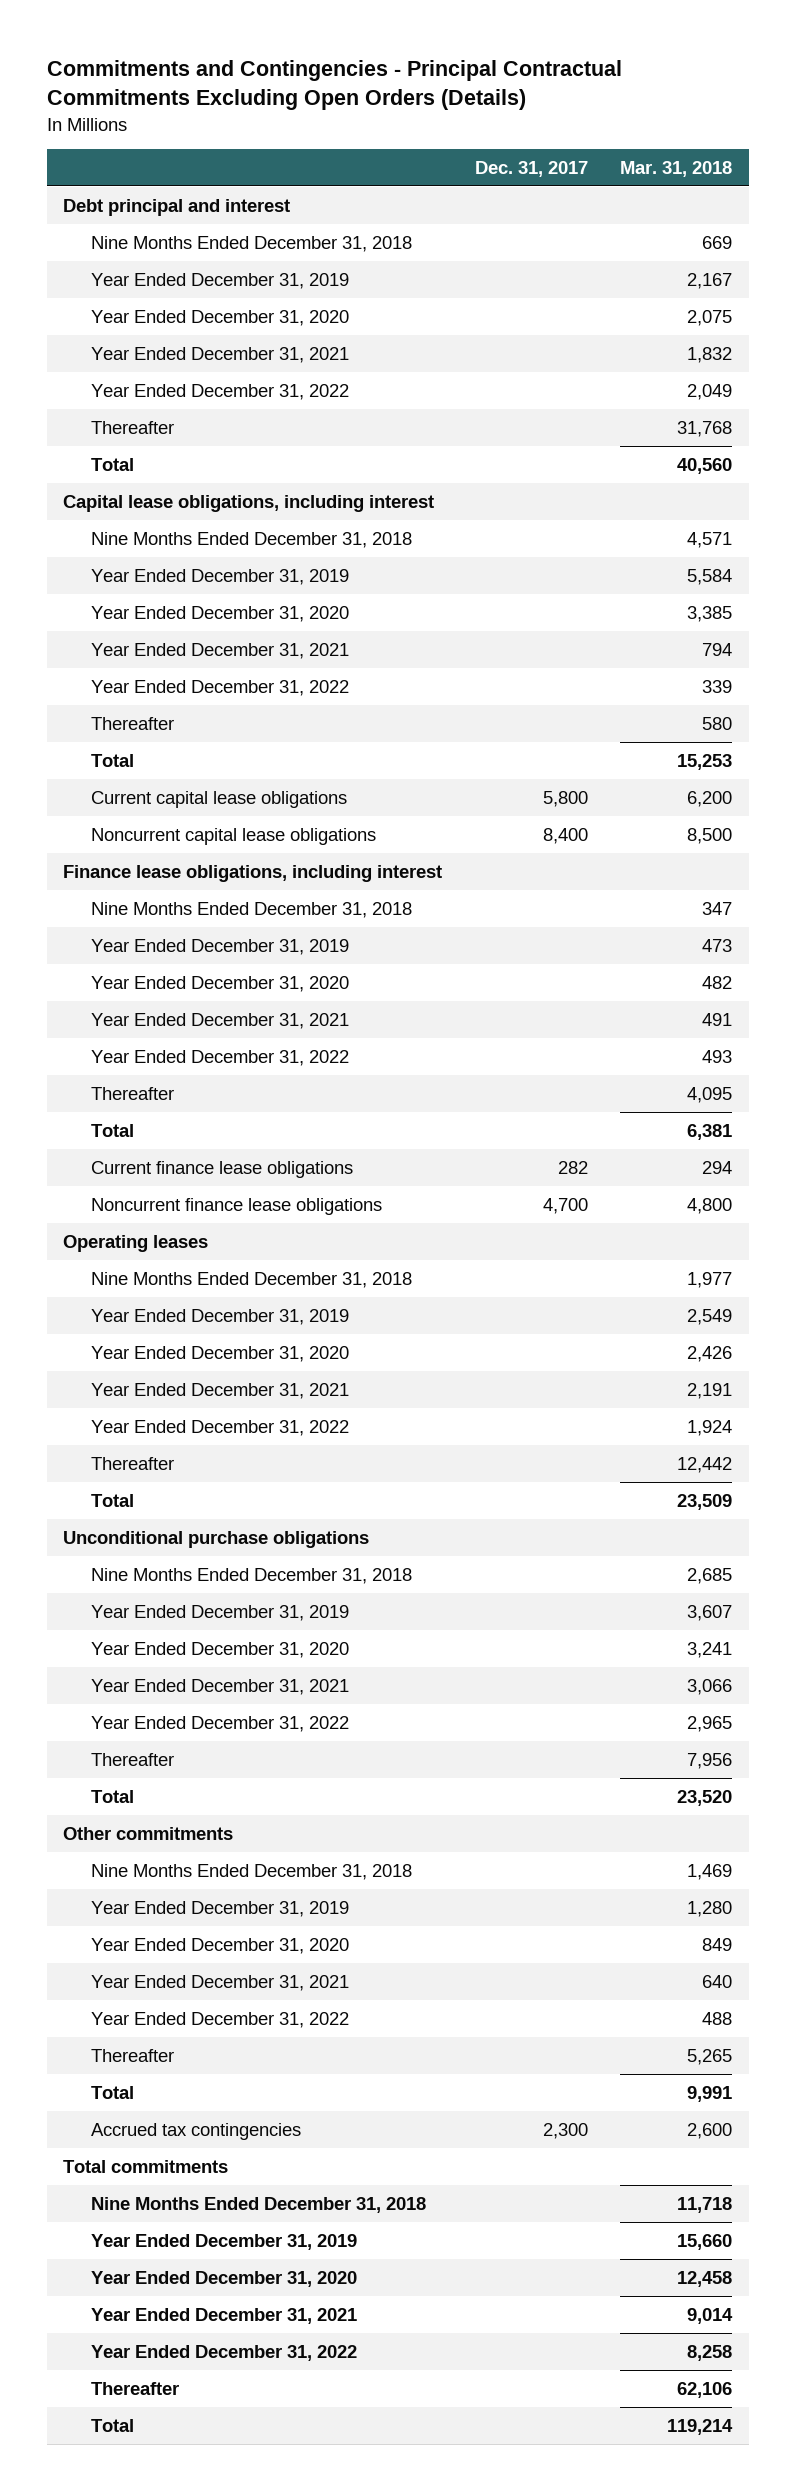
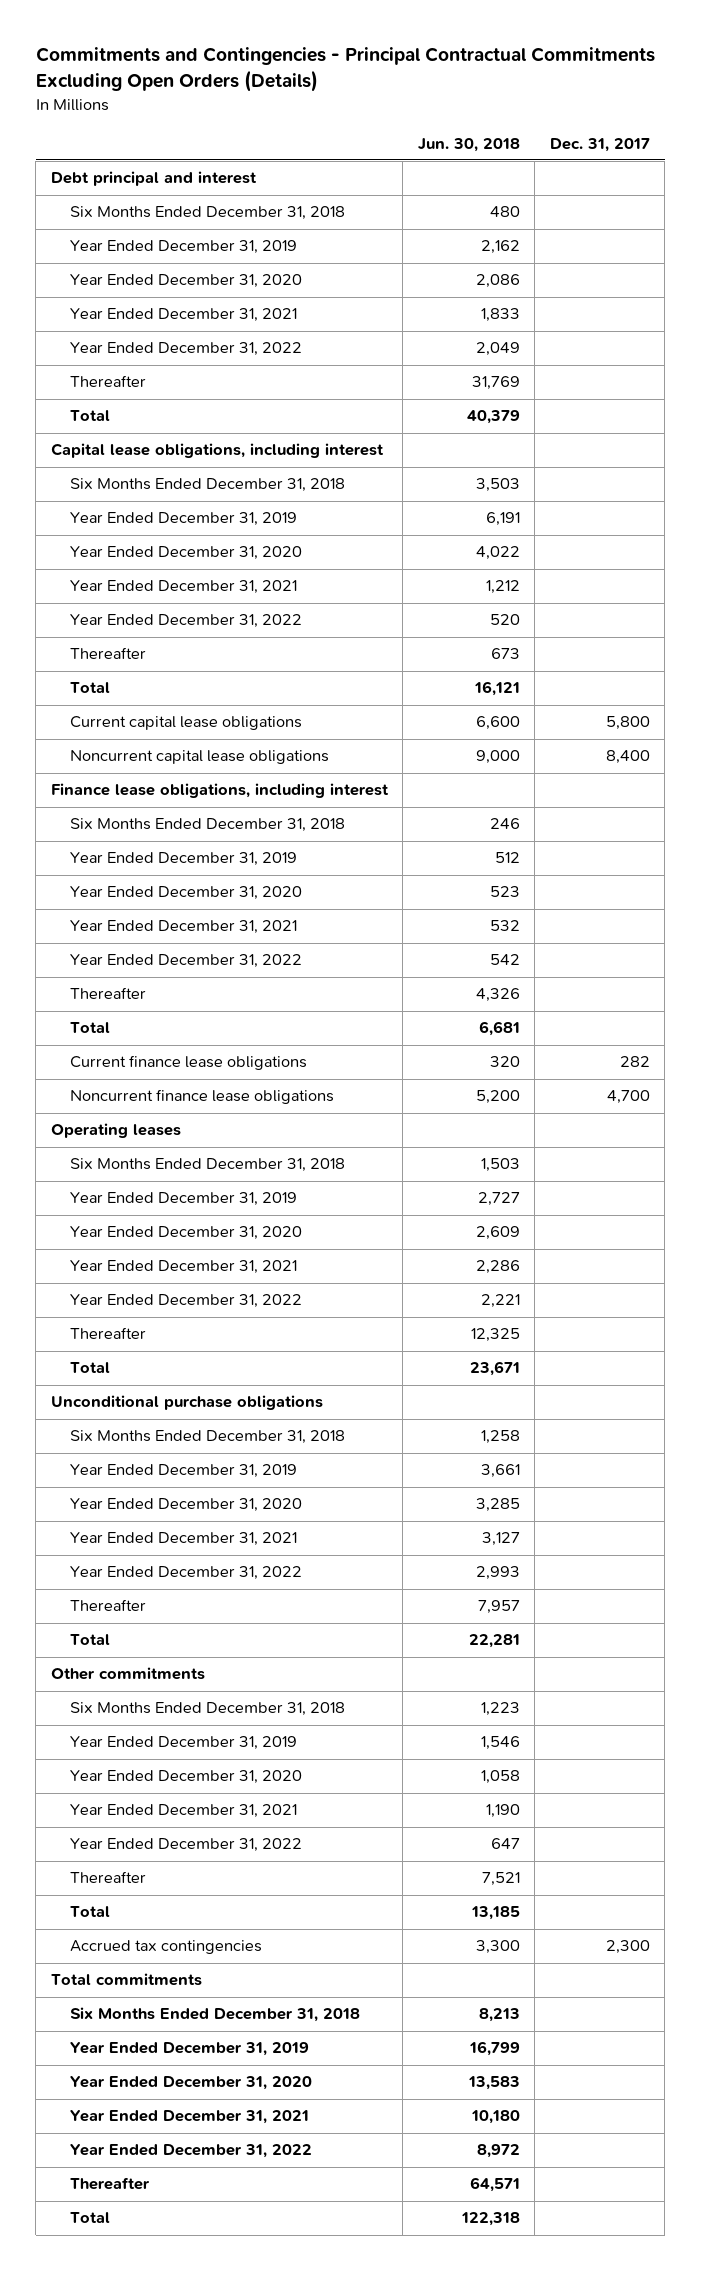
- | Dec. 31, 2017 | Mar. 31, 2018
+ | Jun. 30, 2018 | Dec. 31, 2017
- Nine Months Ended December 31, 2018 | | 669
+ Six Months Ended December 31, 2018 | 480 |
- Nine Months Ended December 31, 2018 | | 4,571
+ Six Months Ended December 31, 2018 | 3,503 |
- Nine Months Ended December 31, 2018 | | 347
+ Six Months Ended December 31, 2018 | 246 |
- Nine Months Ended December 31, 2018 | | 1,977
+ Six Months Ended December 31, 2018 | 1,503 |
- Nine Months Ended December 31, 2018 | | 2,685
+ Six Months Ended December 31, 2018 | 1,258 |
- Nine Months Ended December 31, 2018 | | 1,469
+ Six Months Ended December 31, 2018 | 1,223 |
- Nine Months Ended December 31, 2018 | | 11,718
+ Six Months Ended December 31, 2018 | 8,213 |

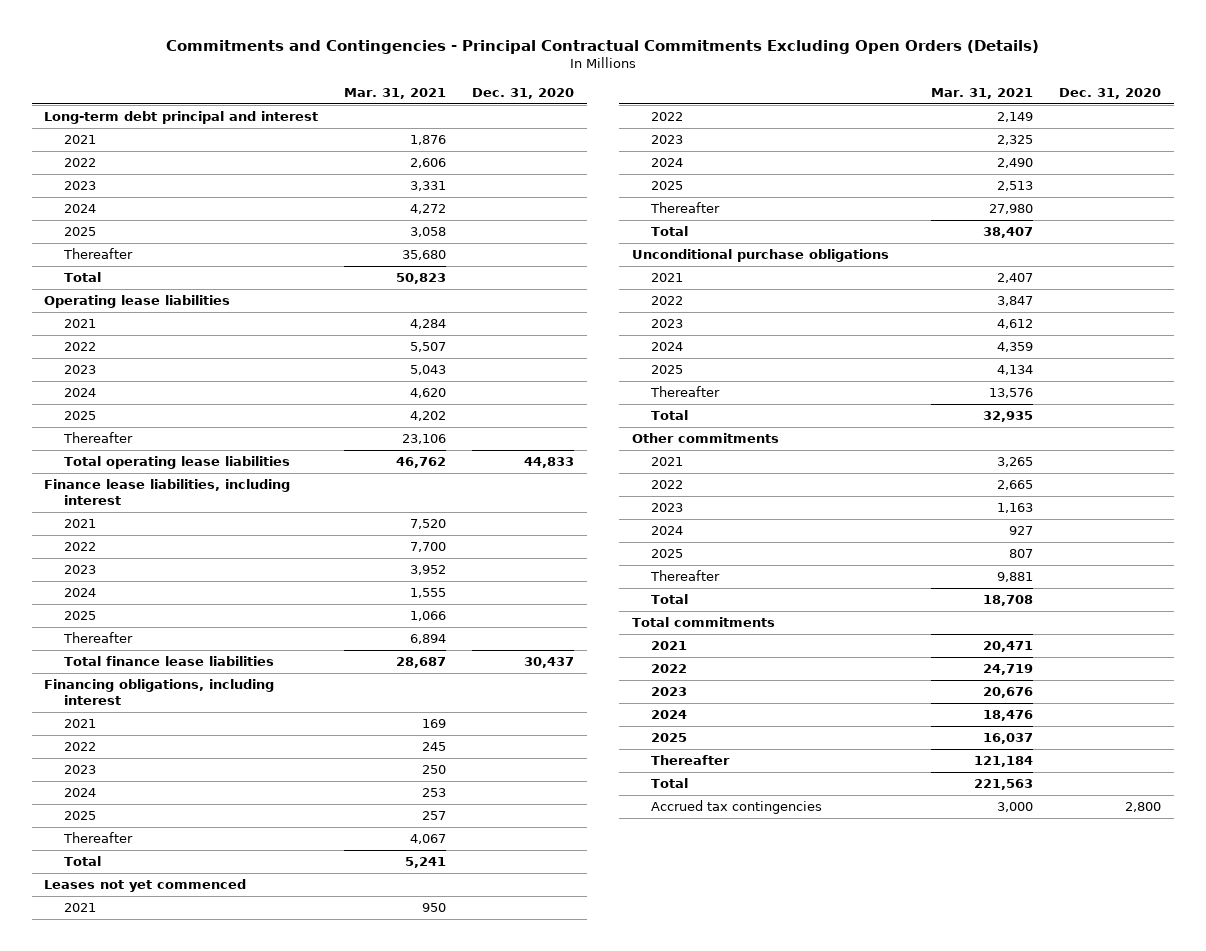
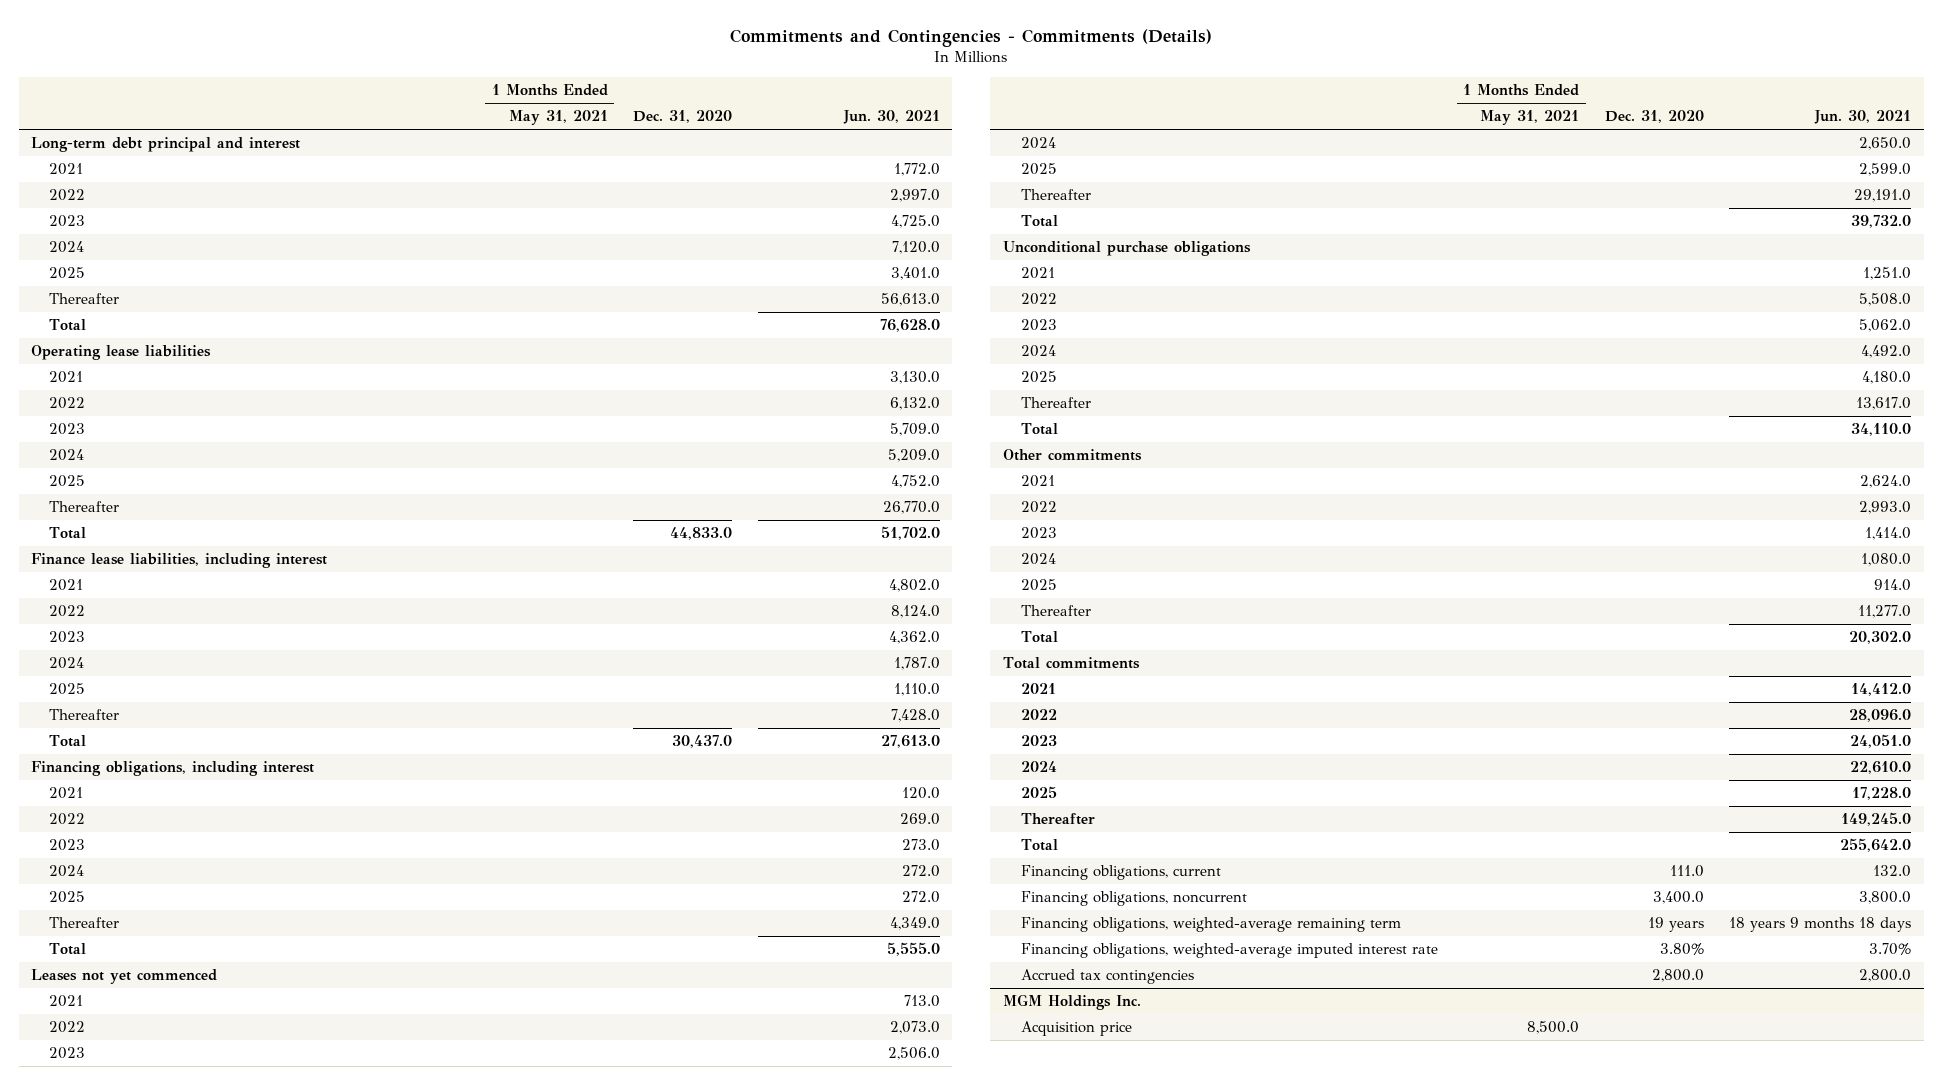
- Commitments and Contingencies - Principal Contractual Commitments Excluding Open Orders (Details)
+ Commitments and Contingencies - Commitments (Details)
- | Mar. 31, 2021 | Dec. 31, 2020
+ | 1 Months Ended May 31, 2021 | Dec. 31, 2020 | Jun. 30, 2021
- Total operating lease liabilities | 46,762 | 44,833
+ Total | | 44,833.0 | 51,702.0
- Total finance lease liabilities | 28,687 | 30,437
+ Total | | 30,437.0 | 27,613.0
- Accrued tax contingencies | 3,000 | 2,800
+ Financing obligations, current | | 111.0 | 132.0
+ Financing obligations, noncurrent | | 3,400.0 | 3,800.0
+ Financing obligations, weighted-average remaining term | | 19 years | 18 years 9 months 18 days
+ Financing obligations, weighted-average imputed interest rate | | 3.80% | 3.70%
+ Accrued tax contingencies | | 2,800.0 | 2,800.0
+ MGM Holdings Inc.
+ Acquisition price | 8,500.0 | |

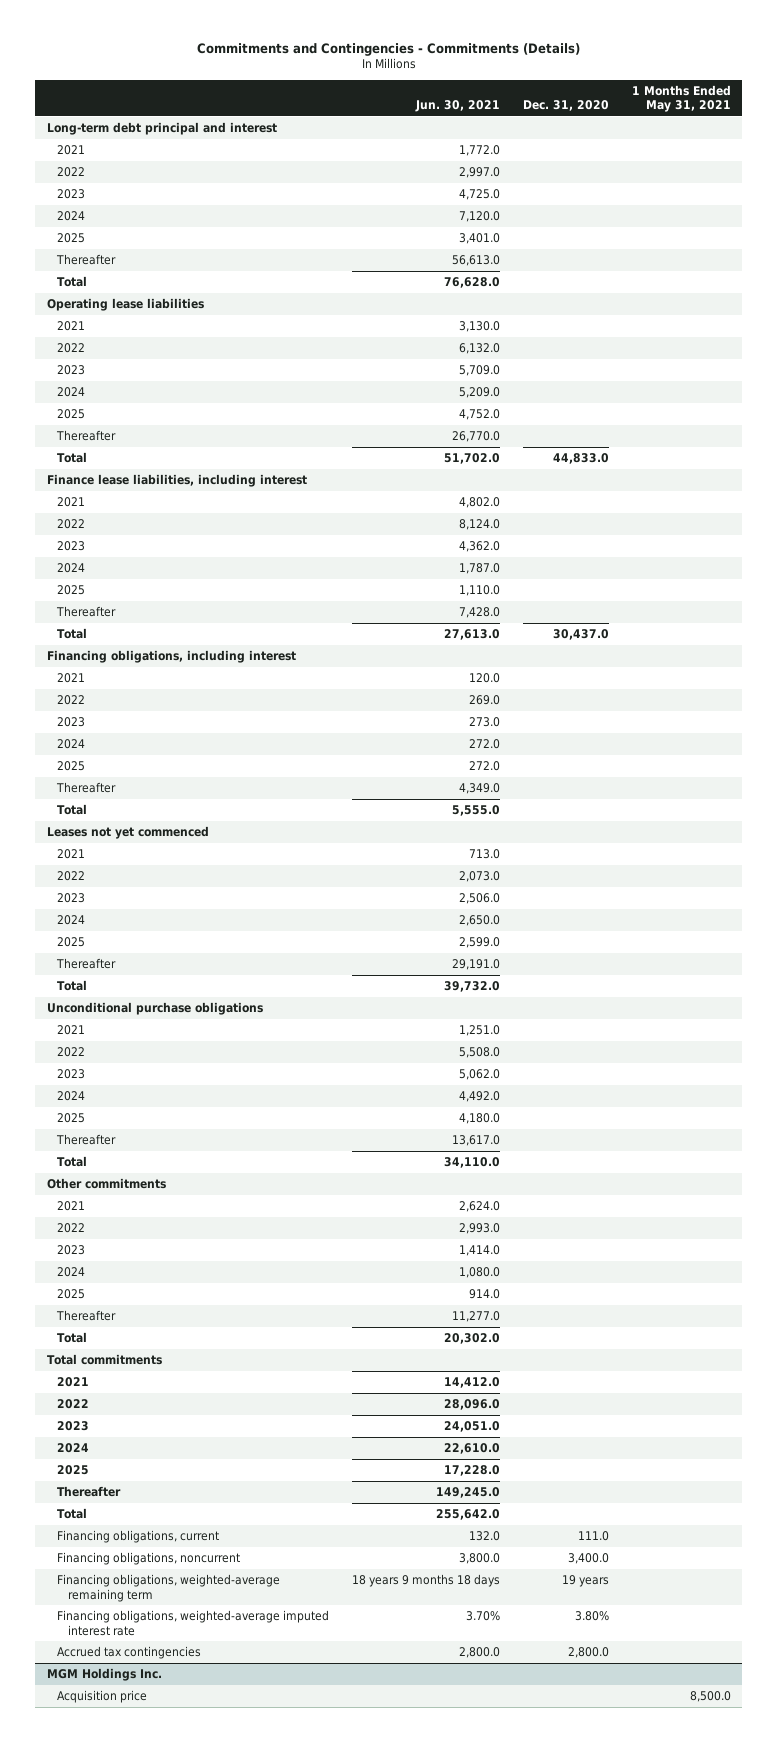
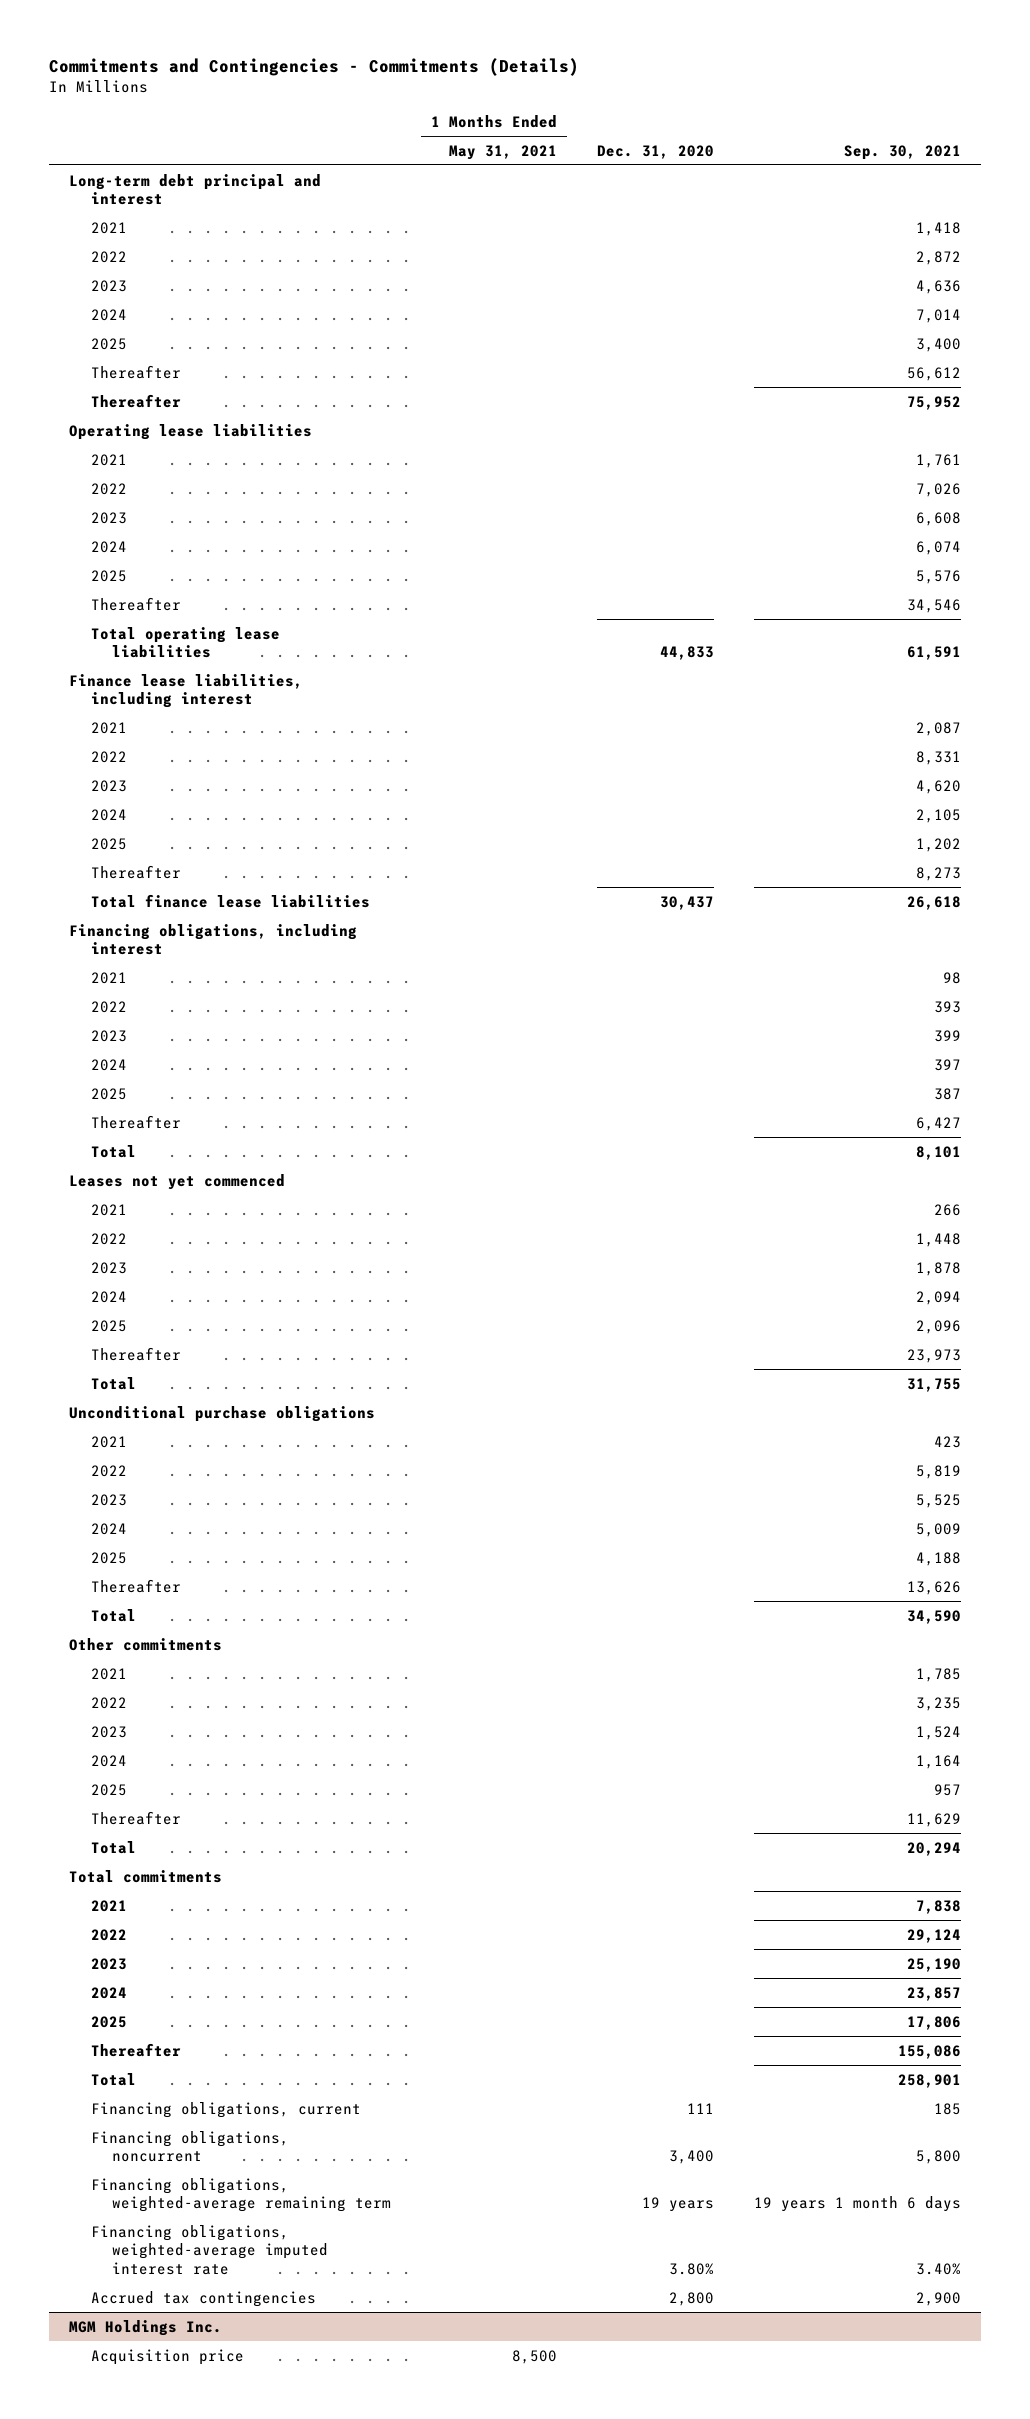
- | Jun. 30, 2021 | Dec. 31, 2020 | 1 Months Ended May 31, 2021
+ | 1 Months Ended May 31, 2021 | Dec. 31, 2020 | Sep. 30, 2021
- Total | 76,628.0 | |
+ Thereafter | | | 75,952
- Total | 51,702.0 | 44,833.0 |
+ Total operating lease liabilities | | 44,833 | 61,591
- Total | 27,613.0 | 30,437.0 |
+ Total finance lease liabilities | | 30,437 | 26,618
- Financing obligations, current | 132.0 | 111.0 |
- Financing obligations, noncurrent | 3,800.0 | 3,400.0 |
+ Financing obligations, current | | 111 | 185
+ Financing obligations, noncurrent | | 3,400 | 5,800
- Accrued tax contingencies | 2,800.0 | 2,800.0 |
+ Accrued tax contingencies | | 2,800 | 2,900
@ MGM Holdings Inc.
- Acquisition price | | | 8,500.0
+ Acquisition price | 8,500 | |

